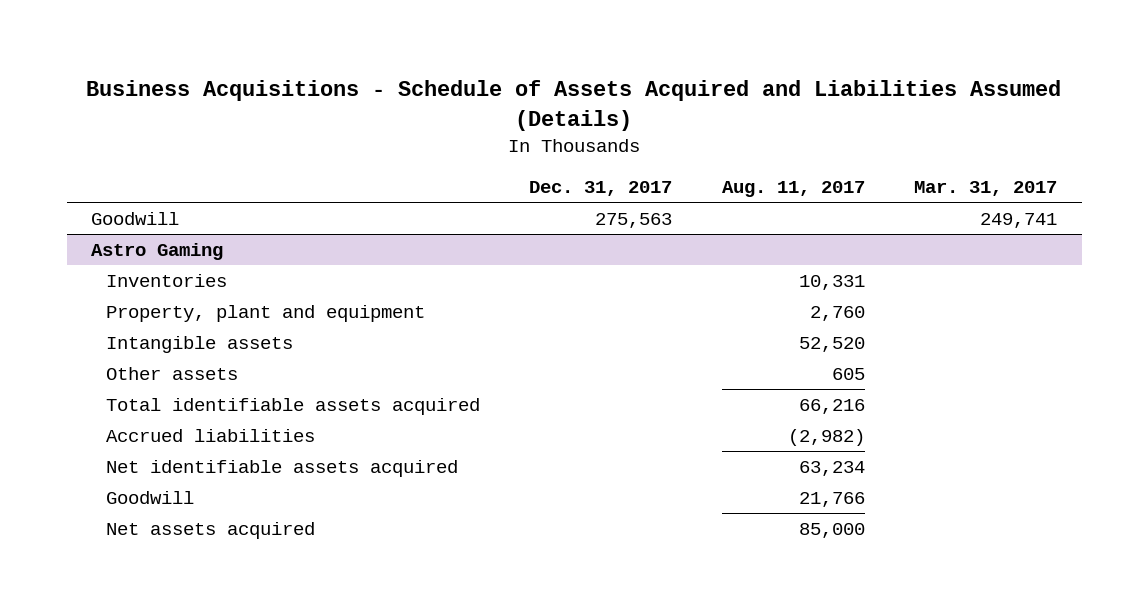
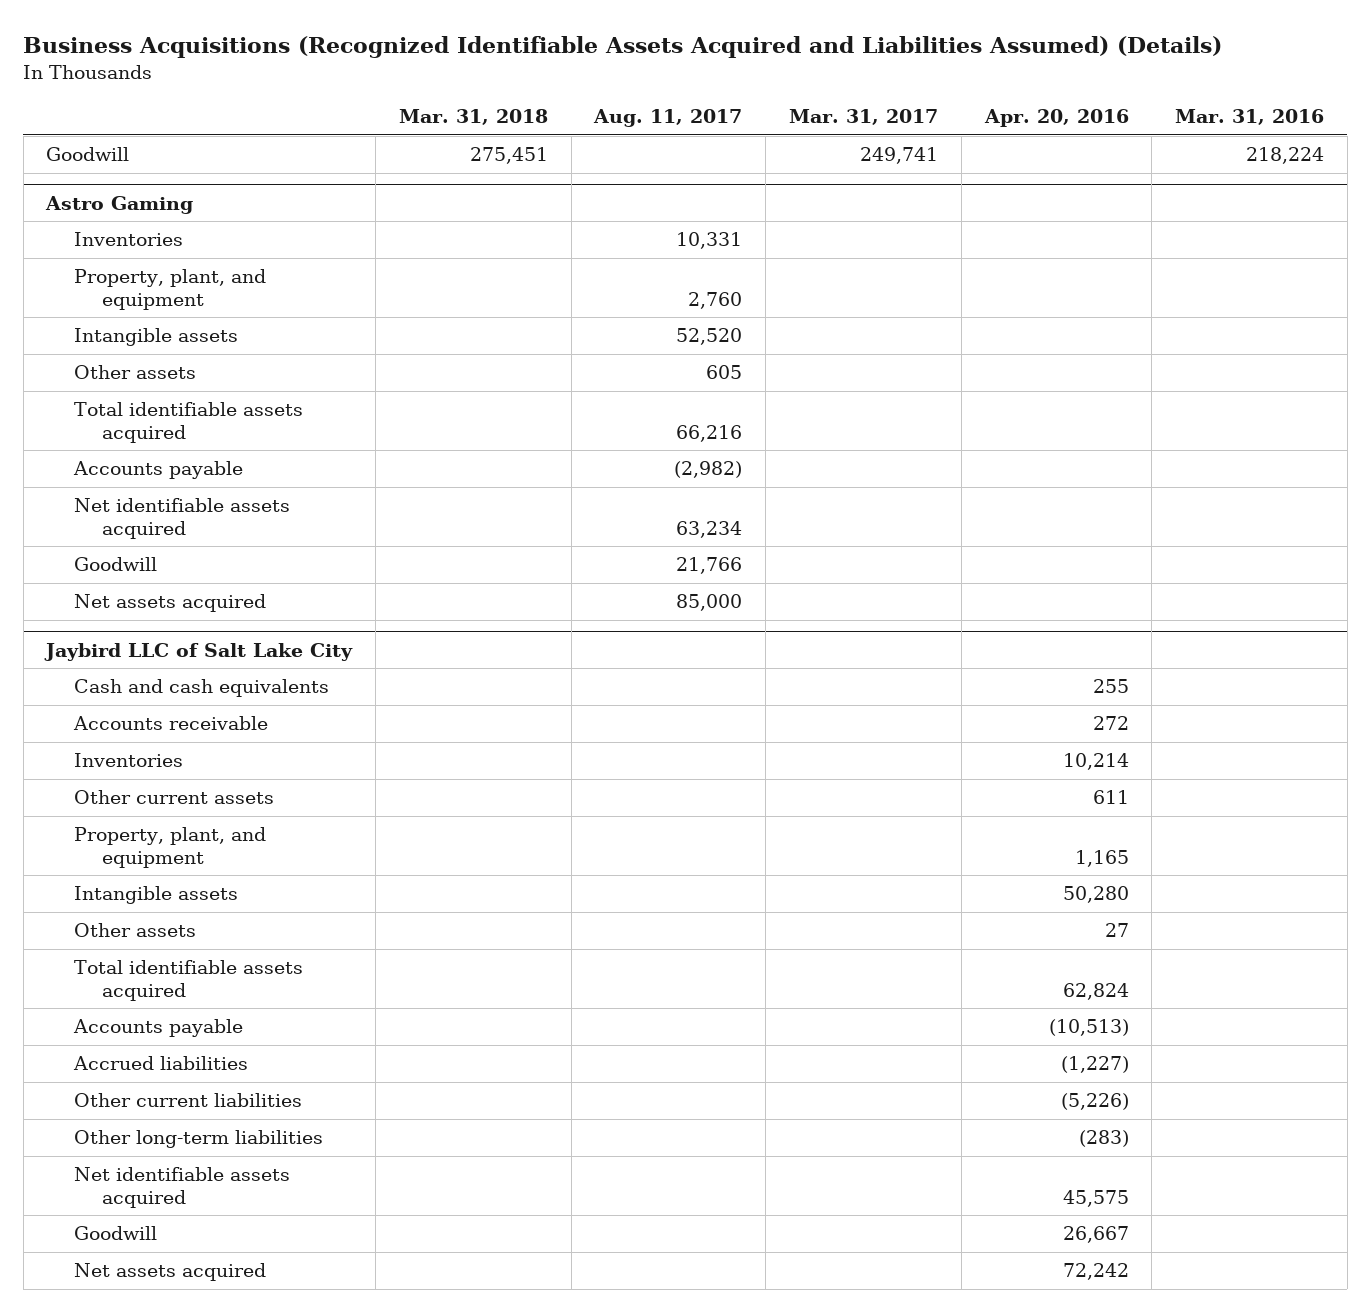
- Business Acquisitions - Schedule of Assets Acquired and Liabilities Assumed (Details)
+ Business Acquisitions (Recognized Identifiable Assets Acquired and Liabilities Assumed) (Details)
- | Dec. 31, 2017 | Aug. 11, 2017 | Mar. 31, 2017
+ | Mar. 31, 2018 | Aug. 11, 2017 | Mar. 31, 2017 | Apr. 20, 2016 | Mar. 31, 2016
@ Astro Gaming
- Property, plant and equipment | | 2,760 |
+ Property, plant, and equipment | | 2,760 | | |
- Accrued liabilities | | (2,982) |
+ Accounts payable | | (2,982) | | |
+ Jaybird LLC of Salt Lake City
+ Cash and cash equivalents | | | | 255 |
+ Accounts receivable | | | | 272 |
+ Inventories | | | | 10,214 |
+ Other current assets | | | | 611 |
+ Property, plant, and equipment | | | | 1,165 |
+ Intangible assets | | | | 50,280 |
+ Other assets | | | | 27 |
+ Total identifiable assets acquired | | | | 62,824 |
+ Accounts payable | | | | (10,513) |
+ Accrued liabilities | | | | (1,227) |
+ Other current liabilities | | | | (5,226) |
+ Other long-term liabilities | | | | (283) |
+ Net identifiable assets acquired | | | | 45,575 |
+ Goodwill | | | | 26,667 |
+ Net assets acquired | | | | 72,242 |

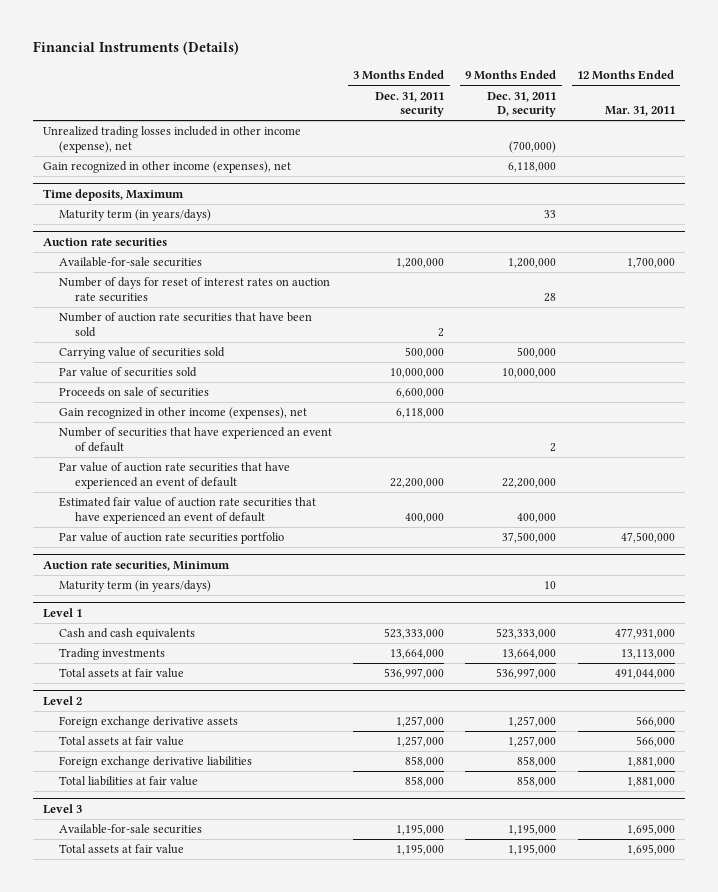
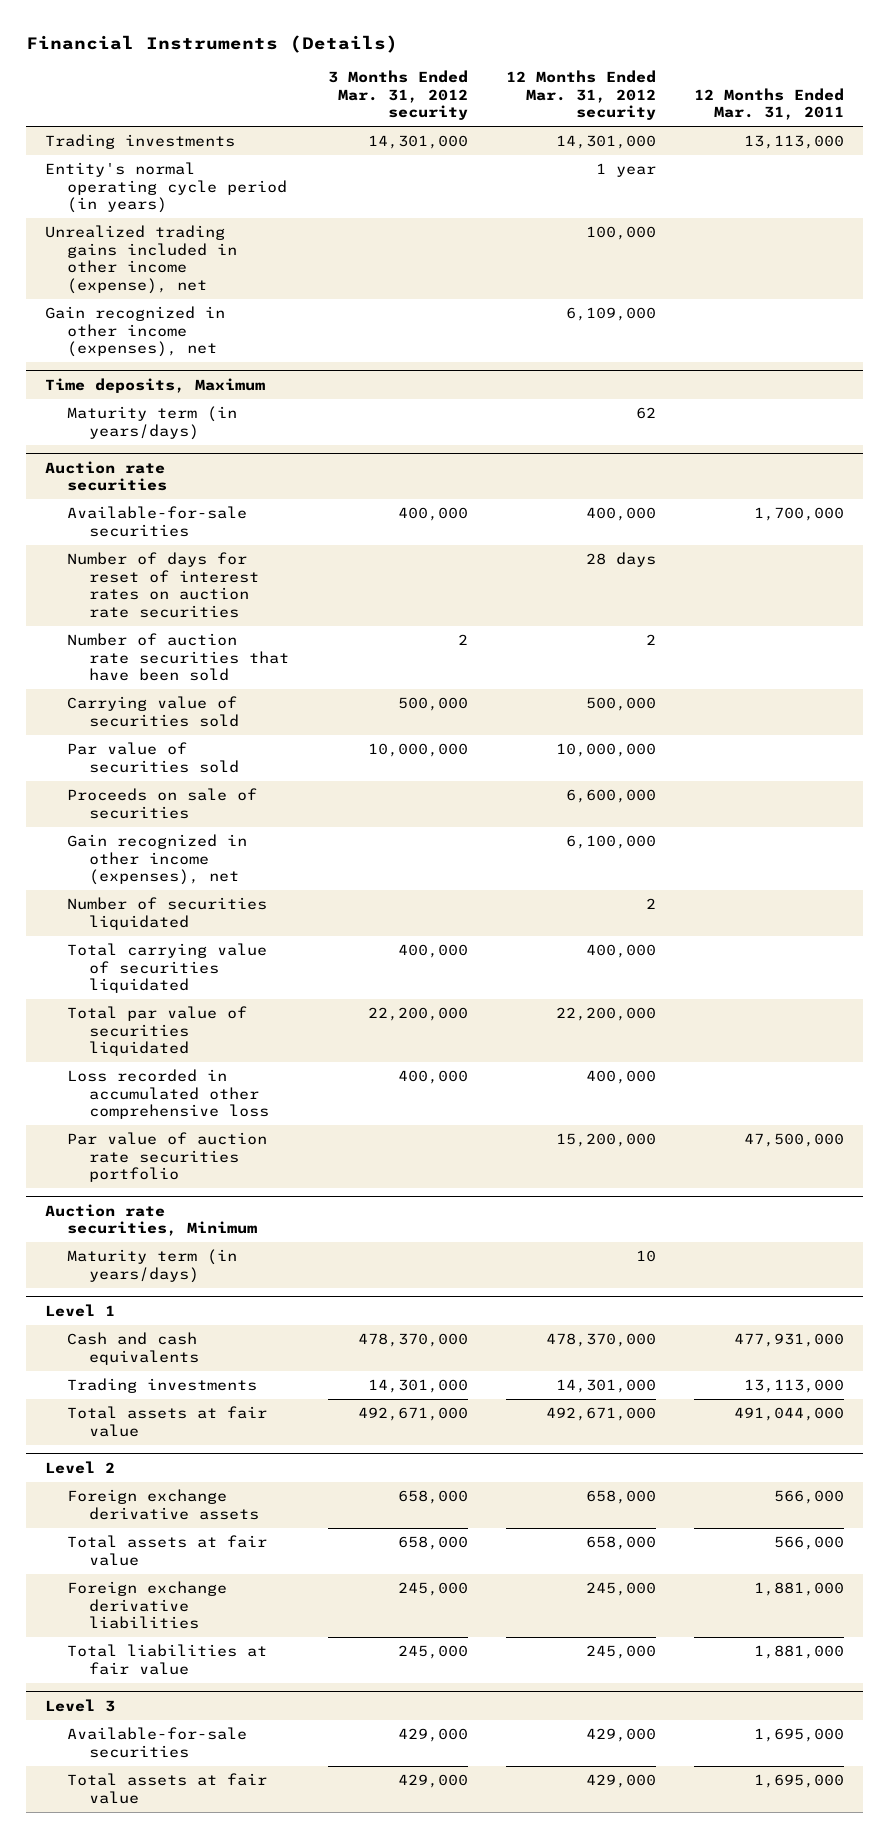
- | 3 Months Ended Dec. 31, 2011 security | 9 Months Ended Dec. 31, 2011 D, security | 12 Months Ended Mar. 31, 2011
+ | 3 Months Ended Mar. 31, 2012 security | 12 Months Ended Mar. 31, 2012 security | 12 Months Ended Mar. 31, 2011
- Unrealized trading losses included in other income (expense), net | | (700,000) |
+ Trading investments | 14,301,000 | 14,301,000 | 13,113,000
+ Entity's normal operating cycle period (in years) | | 1 year |
+ Unrealized trading gains included in other income (expense), net | | 100,000 |
@ Auction rate securities
- Number of securities that have experienced an event of default | | 2 |
- Par value of auction rate securities that have experienced an event of default | 22,200,000 | 22,200,000 |
- Estimated fair value of auction rate securities that have experienced an event of default | 400,000 | 400,000 |
+ Number of securities liquidated | | 2 |
+ Total carrying value of securities liquidated | 400,000 | 400,000 |
+ Total par value of securities liquidated | 22,200,000 | 22,200,000 |
+ Loss recorded in accumulated other comprehensive loss | 400,000 | 400,000 |

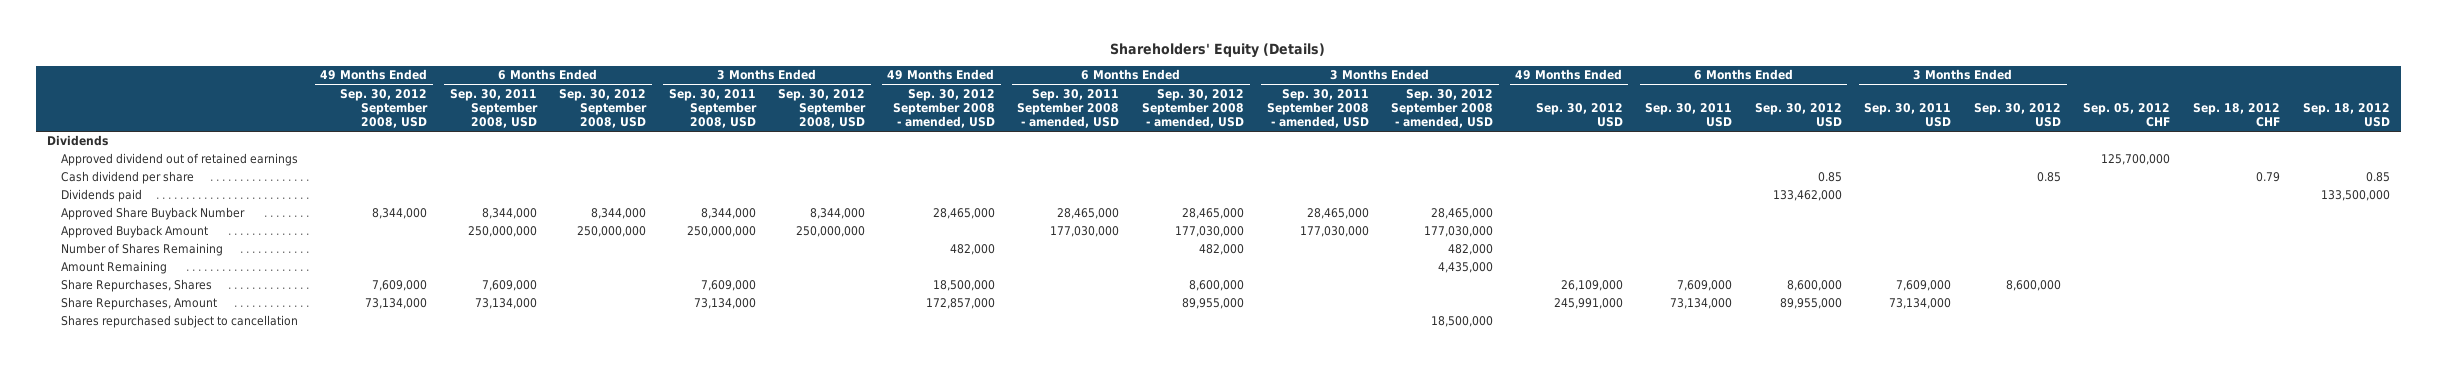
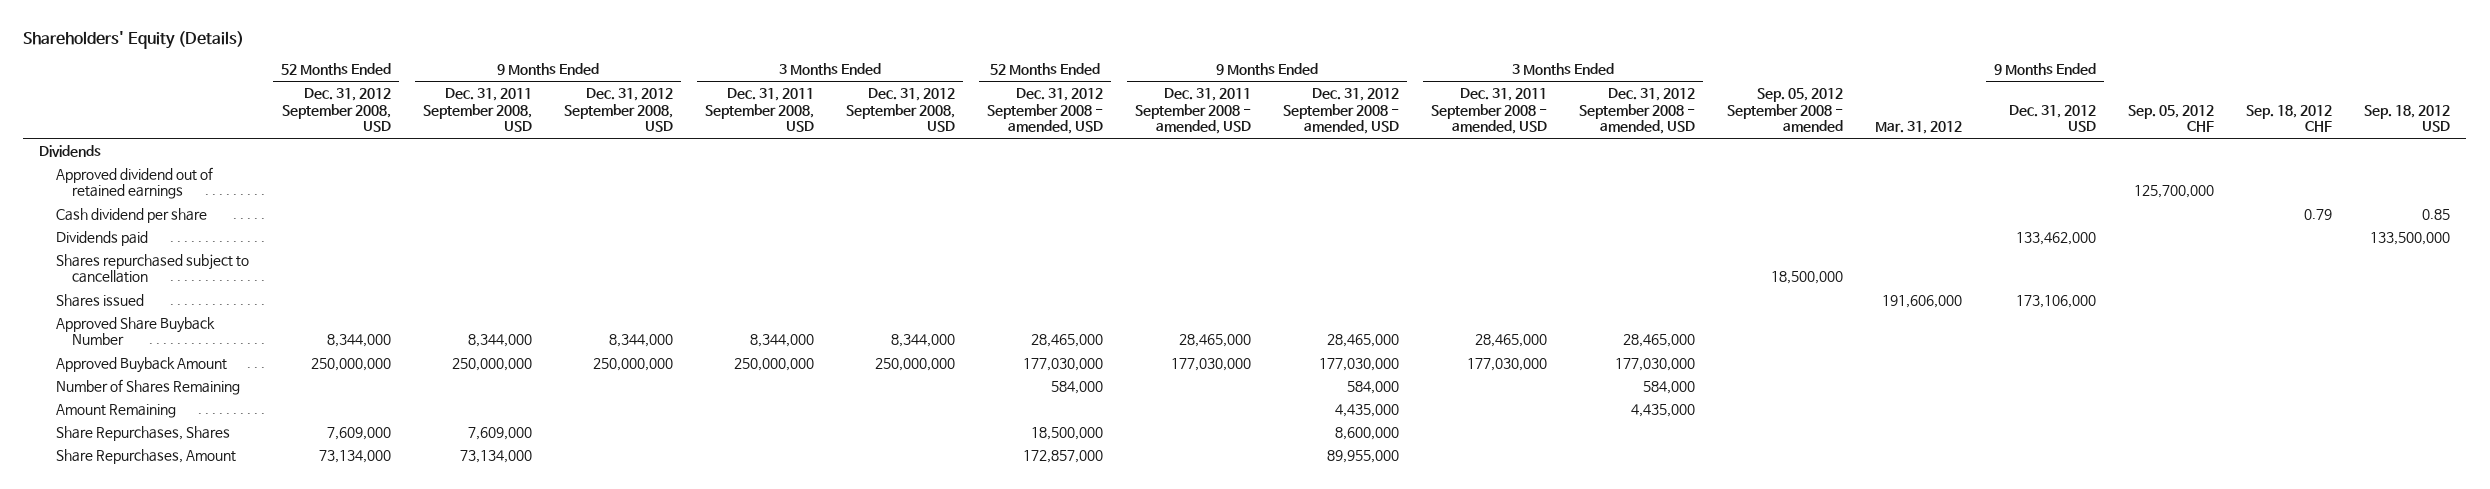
- | 49 Months Ended Sep. 30, 2012 September 2008, USD | 6 Months Ended Sep. 30, 2011 September 2008, USD | 6 Months Ended Sep. 30, 2012 September 2008, USD | 3 Months Ended Sep. 30, 2011 September 2008, USD | 3 Months Ended Sep. 30, 2012 September 2008, USD | 49 Months Ended Sep. 30, 2012 September 2008 - amended, USD | 6 Months Ended Sep. 30, 2011 September 2008 - amended, USD | 6 Months Ended Sep. 30, 2012 September 2008 - amended, USD | 3 Months Ended Sep. 30, 2011 September 2008 - amended, USD | 3 Months Ended Sep. 30, 2012 September 2008 - amended, USD | 49 Months Ended Sep. 30, 2012 USD | 6 Months Ended Sep. 30, 2011 USD | 6 Months Ended Sep. 30, 2012 USD | 3 Months Ended Sep. 30, 2011 USD | 3 Months Ended Sep. 30, 2012 USD | Sep. 05, 2012 CHF | Sep. 18, 2012 CHF | Sep. 18, 2012 USD
+ | 52 Months Ended Dec. 31, 2012 September 2008, USD | 9 Months Ended Dec. 31, 2011 September 2008, USD | 9 Months Ended Dec. 31, 2012 September 2008, USD | 3 Months Ended Dec. 31, 2011 September 2008, USD | 3 Months Ended Dec. 31, 2012 September 2008, USD | 52 Months Ended Dec. 31, 2012 September 2008 - amended, USD | 9 Months Ended Dec. 31, 2011 September 2008 - amended, USD | 9 Months Ended Dec. 31, 2012 September 2008 - amended, USD | 3 Months Ended Dec. 31, 2011 September 2008 - amended, USD | 3 Months Ended Dec. 31, 2012 September 2008 - amended, USD | Sep. 05, 2012 September 2008 - amended | Mar. 31, 2012 | 9 Months Ended Dec. 31, 2012 USD | Sep. 05, 2012 CHF | Sep. 18, 2012 CHF | Sep. 18, 2012 USD
moved up: Shares repurchased subject to cancellation | | | | | | | | | | | 18,500,000 | | | | |
+ Shares issued | | | | | | | | | | | | 191,606,000 | 173,106,000 | | |

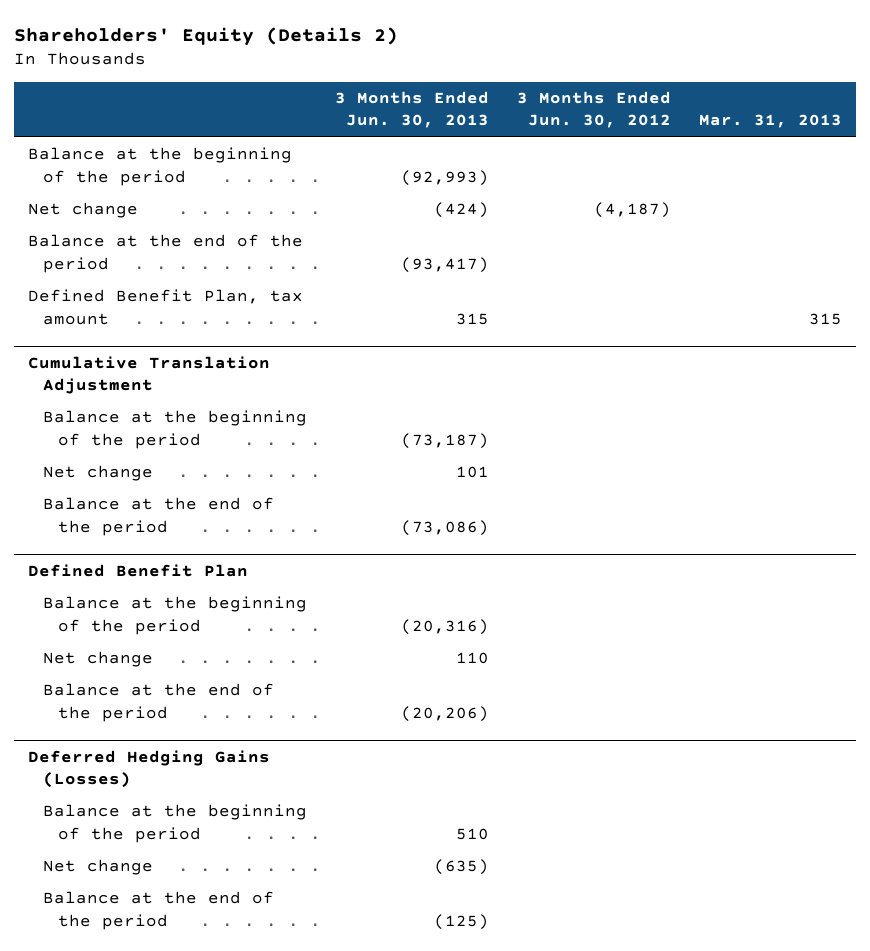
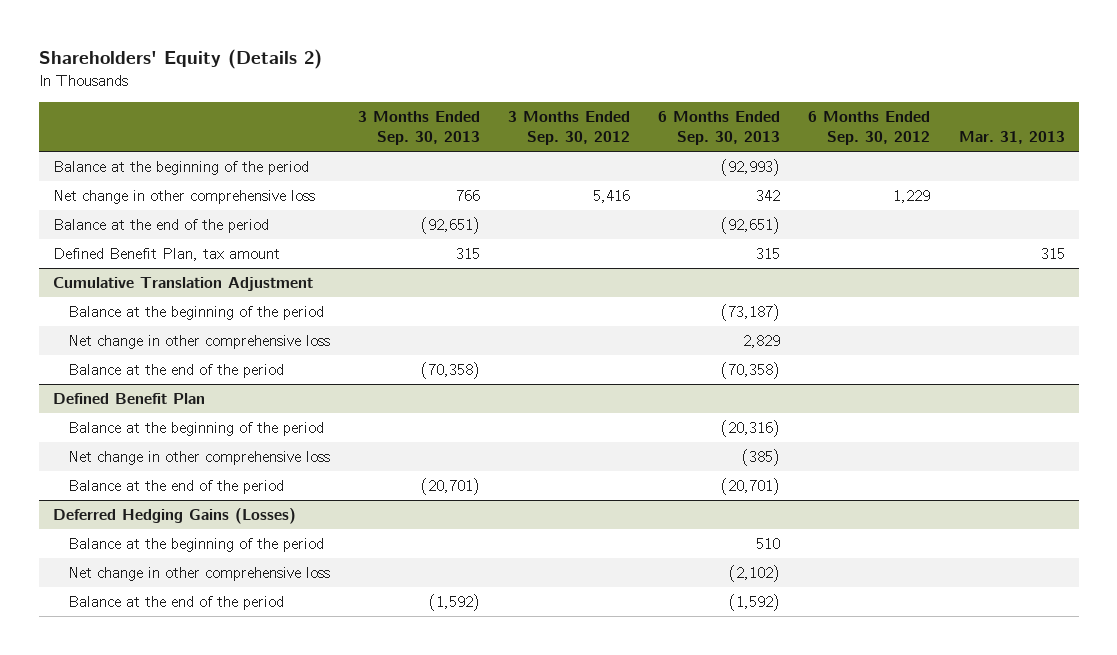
- | 3 Months Ended Jun. 30, 2013 | 3 Months Ended Jun. 30, 2012 | Mar. 31, 2013
+ | 3 Months Ended Sep. 30, 2013 | 3 Months Ended Sep. 30, 2012 | 6 Months Ended Sep. 30, 2013 | 6 Months Ended Sep. 30, 2012 | Mar. 31, 2013
- Net change | (424) | (4,187) |
+ Net change in other comprehensive loss | 766 | 5,416 | 342 | 1,229 |
@ Cumulative Translation Adjustment
- Net change | 101 | |
+ Net change in other comprehensive loss | | | 2,829 | |
@ Defined Benefit Plan
- Net change | 110 | |
+ Net change in other comprehensive loss | | | (385) | |
@ Deferred Hedging Gains (Losses)
- Net change | (635) | |
+ Net change in other comprehensive loss | | | (2,102) | |

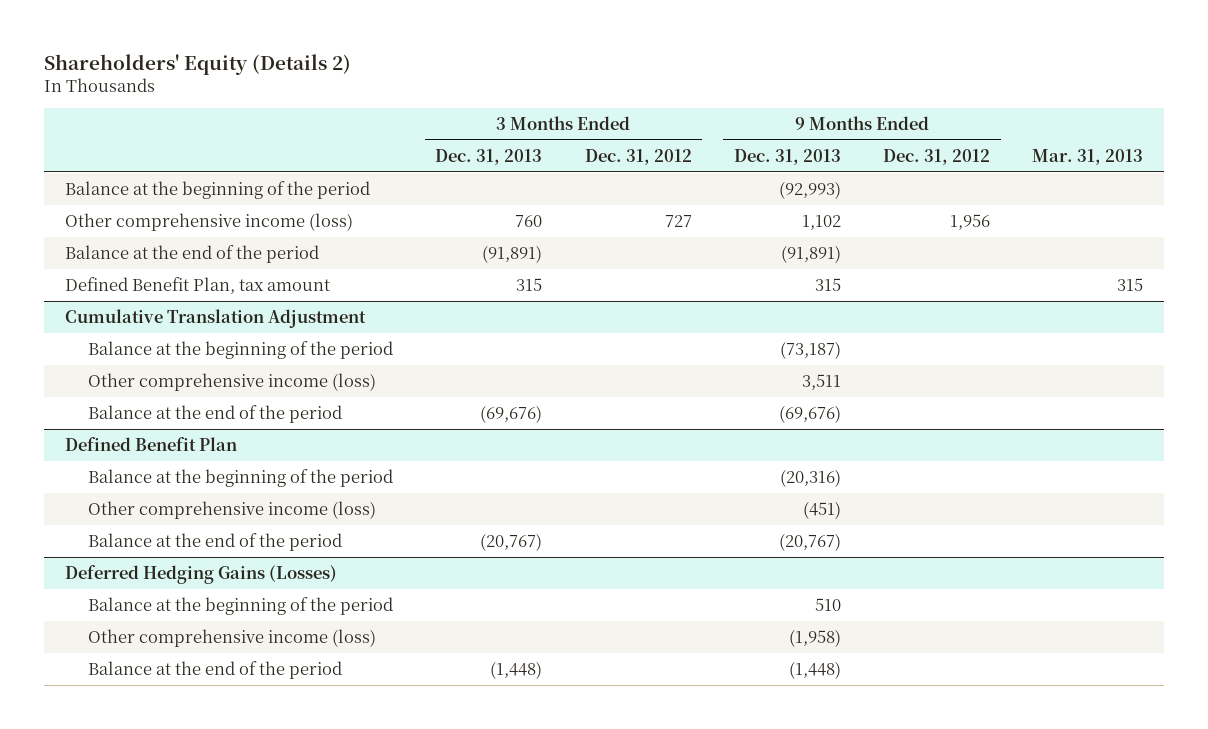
- | 3 Months Ended Sep. 30, 2013 | 3 Months Ended Sep. 30, 2012 | 6 Months Ended Sep. 30, 2013 | 6 Months Ended Sep. 30, 2012 | Mar. 31, 2013
+ | 3 Months Ended Dec. 31, 2013 | 3 Months Ended Dec. 31, 2012 | 9 Months Ended Dec. 31, 2013 | 9 Months Ended Dec. 31, 2012 | Mar. 31, 2013
- Net change in other comprehensive loss | 766 | 5,416 | 342 | 1,229 |
+ Other comprehensive income (loss) | 760 | 727 | 1,102 | 1,956 |
@ Cumulative Translation Adjustment
- Net change in other comprehensive loss | | | 2,829 | |
+ Other comprehensive income (loss) | | | 3,511 | |
@ Defined Benefit Plan
- Net change in other comprehensive loss | | | (385) | |
+ Other comprehensive income (loss) | | | (451) | |
@ Deferred Hedging Gains (Losses)
- Net change in other comprehensive loss | | | (2,102) | |
+ Other comprehensive income (loss) | | | (1,958) | |

